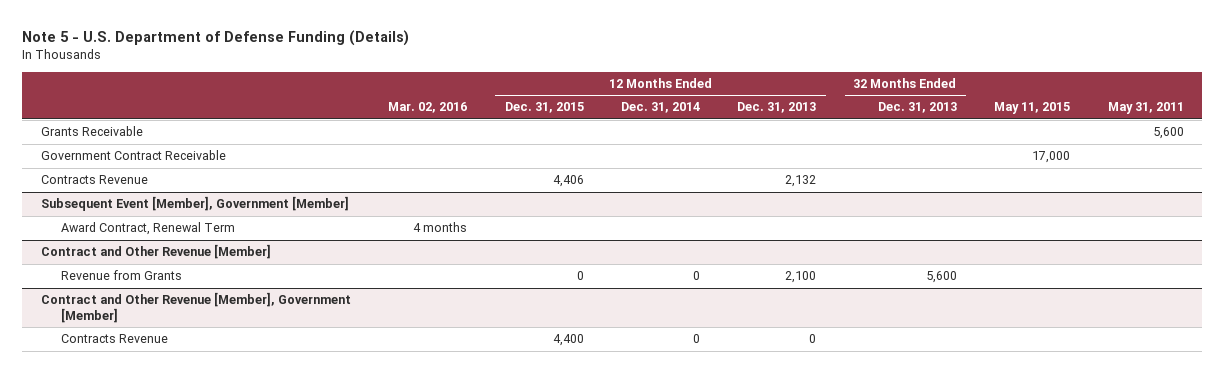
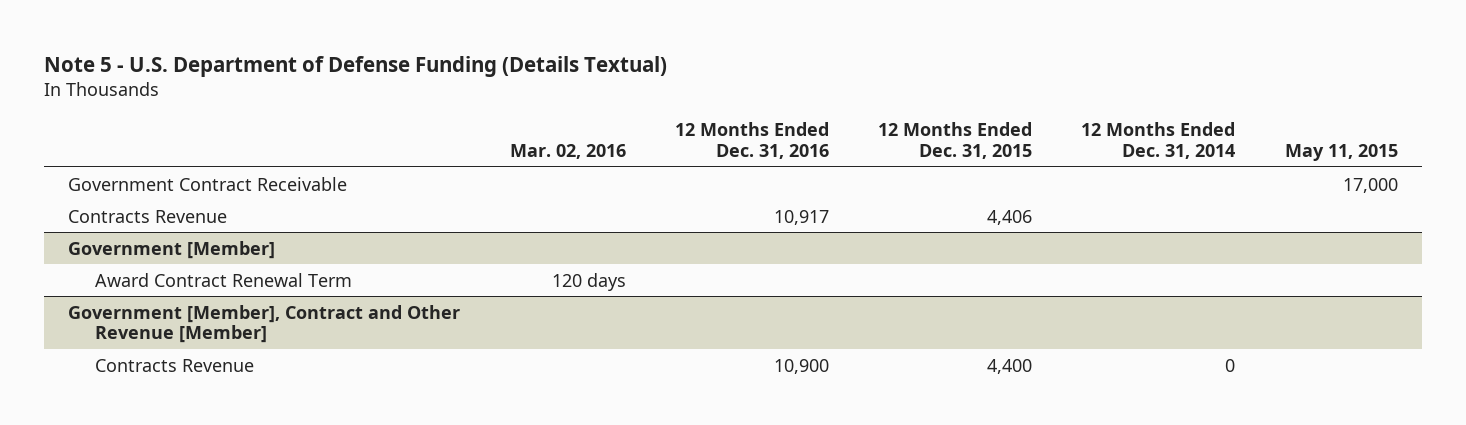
- Note 5 - U.S. Department of Defense Funding (Details)
+ Note 5 - U.S. Department of Defense Funding (Details Textual)
- | Mar. 02, 2016 | 12 Months Ended Dec. 31, 2015 | 12 Months Ended Dec. 31, 2014 | 12 Months Ended Dec. 31, 2013 | 32 Months Ended Dec. 31, 2013 | May 11, 2015 | May 31, 2011
+ | Mar. 02, 2016 | 12 Months Ended Dec. 31, 2016 | 12 Months Ended Dec. 31, 2015 | 12 Months Ended Dec. 31, 2014 | May 11, 2015
- Grants Receivable | | | | | | | 5,600
- Subsequent Event [Member], Government [Member]
- Award Contract, Renewal Term | 4 months | | | | | |
- Contract and Other Revenue [Member]
- Revenue from Grants | | 0 | 0 | 2,100 | 5,600 | |
- Contract and Other Revenue [Member], Government [Member]
+ Government [Member]
+ Award Contract Renewal Term | 120 days | | | |
+ Government [Member], Contract and Other Revenue [Member]

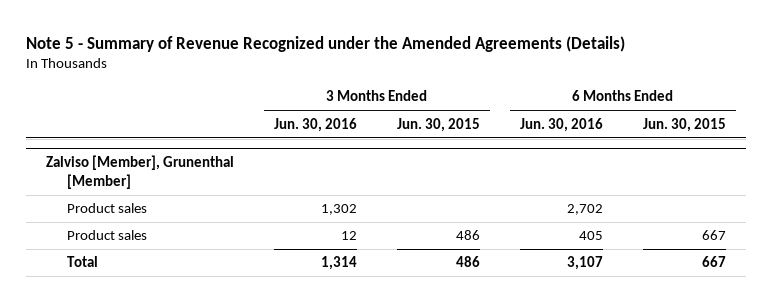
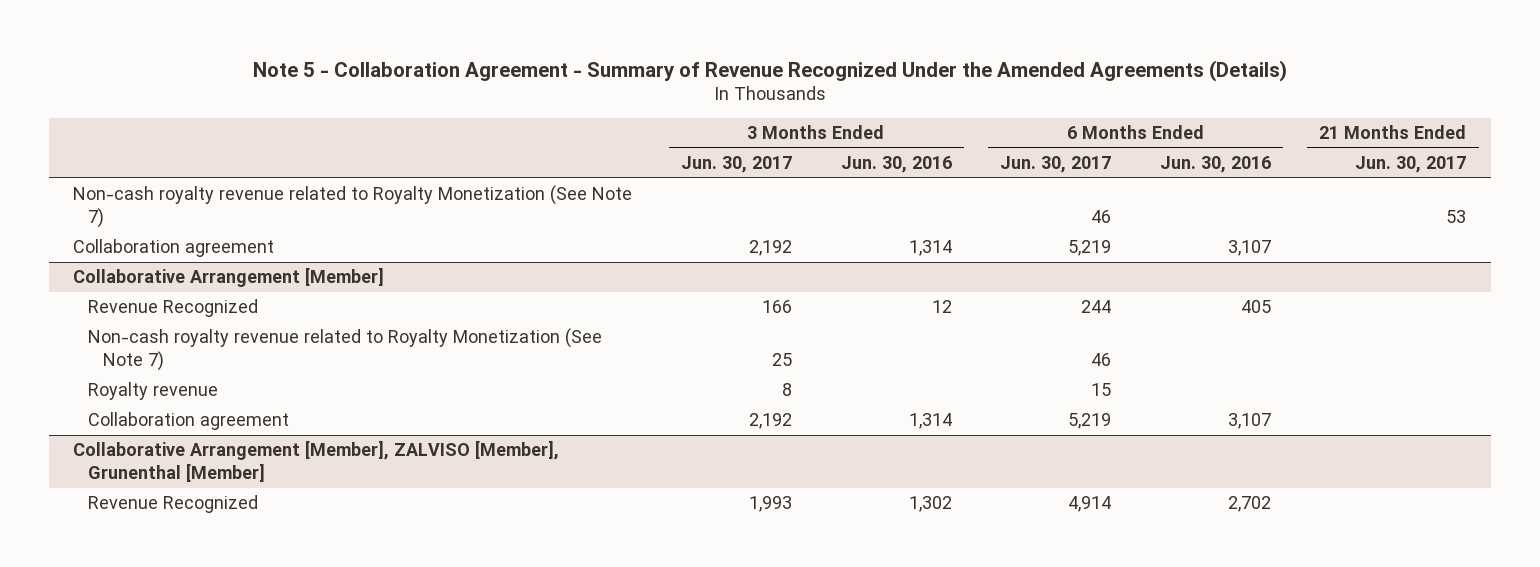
- Note 5 - Summary of Revenue Recognized under the Amended Agreements (Details)
+ Note 5 - Collaboration Agreement - Summary of Revenue Recognized Under the Amended Agreements (Details)
- | 3 Months Ended Jun. 30, 2016 | 3 Months Ended Jun. 30, 2015 | 6 Months Ended Jun. 30, 2016 | 6 Months Ended Jun. 30, 2015
+ | 3 Months Ended Jun. 30, 2017 | 3 Months Ended Jun. 30, 2016 | 6 Months Ended Jun. 30, 2017 | 6 Months Ended Jun. 30, 2016 | 21 Months Ended Jun. 30, 2017
- Zalviso [Member], Grunenthal [Member]
- Product sales | 1,302 | | 2,702 |
- Product sales | 12 | 486 | 405 | 667
- Total | 1,314 | 486 | 3,107 | 667
+ Non-cash royalty revenue related to Royalty Monetization (See Note 7) | | | 46 | | 53
+ Collaboration agreement | 2,192 | 1,314 | 5,219 | 3,107 |
+ Collaborative Arrangement [Member]
+ Revenue Recognized | 166 | 12 | 244 | 405 |
+ Non-cash royalty revenue related to Royalty Monetization (See Note 7) | 25 | | 46 | |
+ Royalty revenue | 8 | | 15 | |
+ Collaboration agreement | 2,192 | 1,314 | 5,219 | 3,107 |
+ Collaborative Arrangement [Member], ZALVISO [Member], Grunenthal [Member]
+ Revenue Recognized | 1,993 | 1,302 | 4,914 | 2,702 |

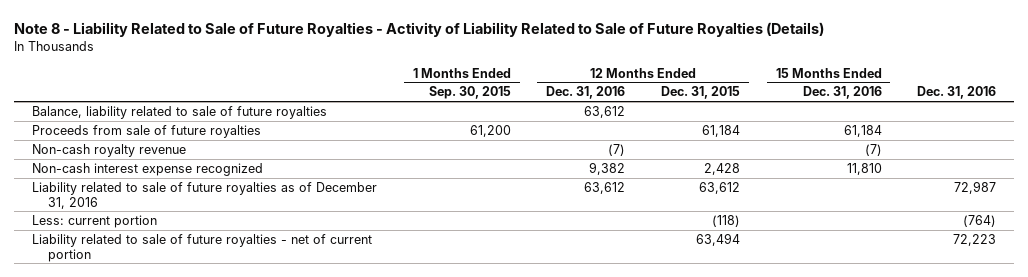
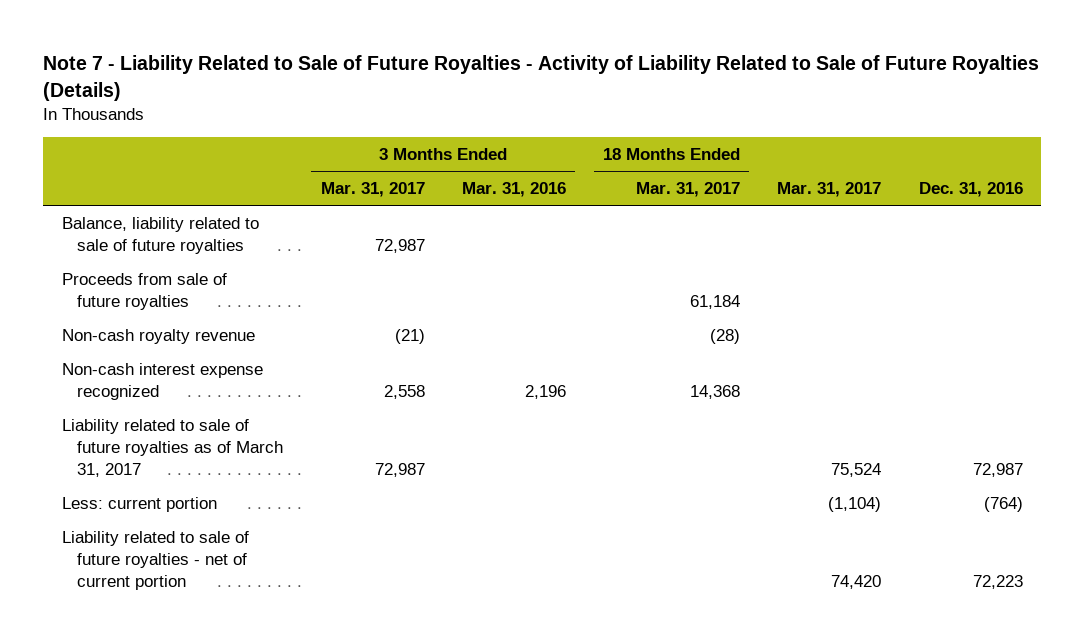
- Note 8 - Liability Related to Sale of Future Royalties - Activity of Liability Related to Sale of Future Royalties (Details)
+ Note 7 - Liability Related to Sale of Future Royalties - Activity of Liability Related to Sale of Future Royalties (Details)
- | 1 Months Ended Sep. 30, 2015 | 12 Months Ended Dec. 31, 2016 | 12 Months Ended Dec. 31, 2015 | 15 Months Ended Dec. 31, 2016 | Dec. 31, 2016
+ | 3 Months Ended Mar. 31, 2017 | 3 Months Ended Mar. 31, 2016 | 18 Months Ended Mar. 31, 2017 | Mar. 31, 2017 | Dec. 31, 2016
- Liability related to sale of future royalties as of December 31, 2016 | | 63,612 | 63,612 | | 72,987
+ Liability related to sale of future royalties as of March 31, 2017 | 72,987 | | | 75,524 | 72,987

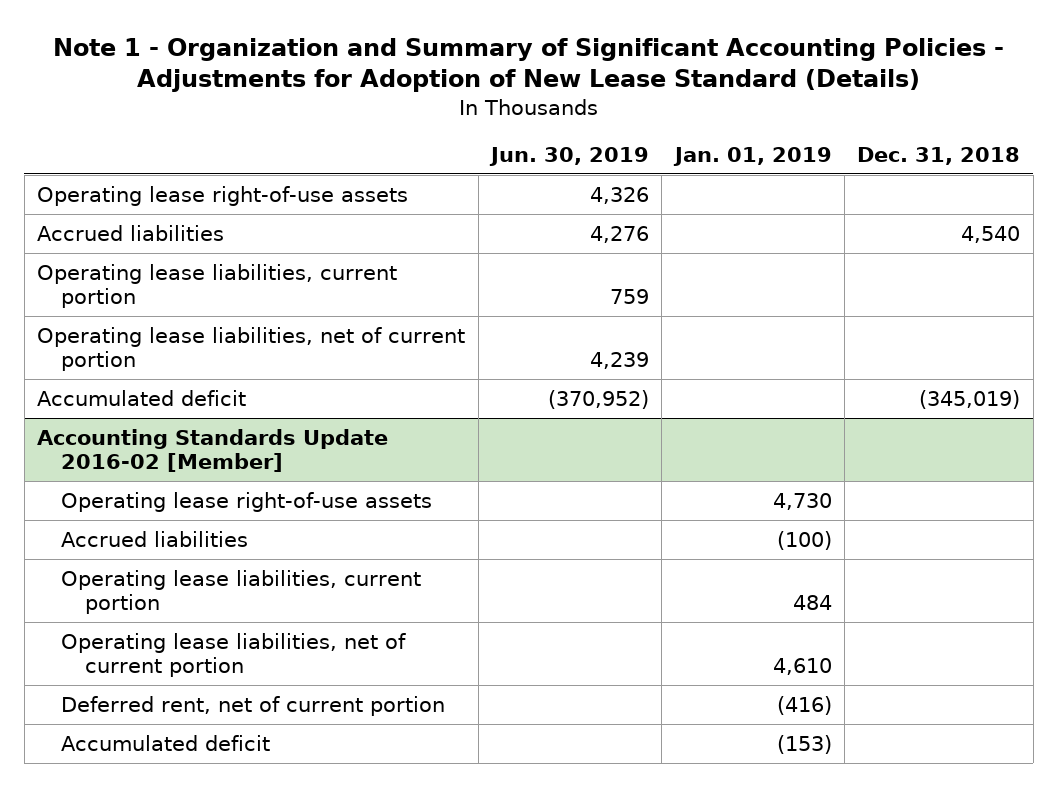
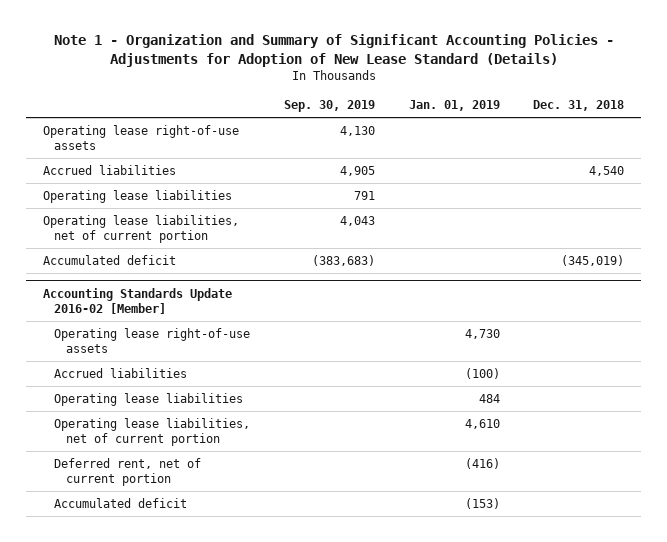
- | Jun. 30, 2019 | Jan. 01, 2019 | Dec. 31, 2018
+ | Sep. 30, 2019 | Jan. 01, 2019 | Dec. 31, 2018
- Operating lease liabilities, current portion | 759 | |
+ Operating lease liabilities | 791 | |
@ Accounting Standards Update 2016-02 [Member]
- Operating lease liabilities, current portion | | 484 |
+ Operating lease liabilities | | 484 |

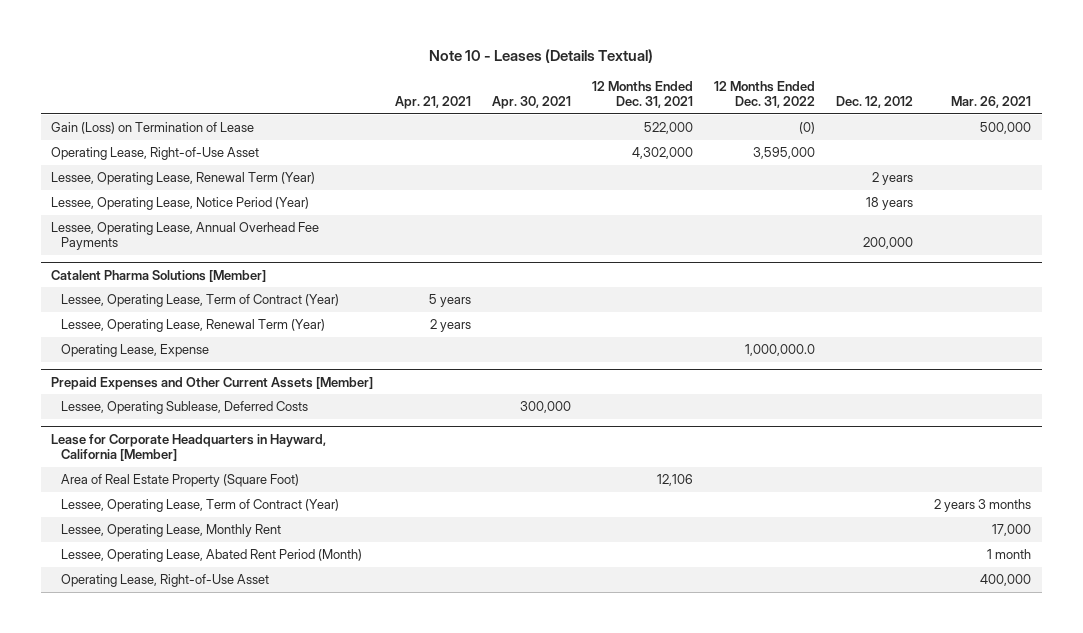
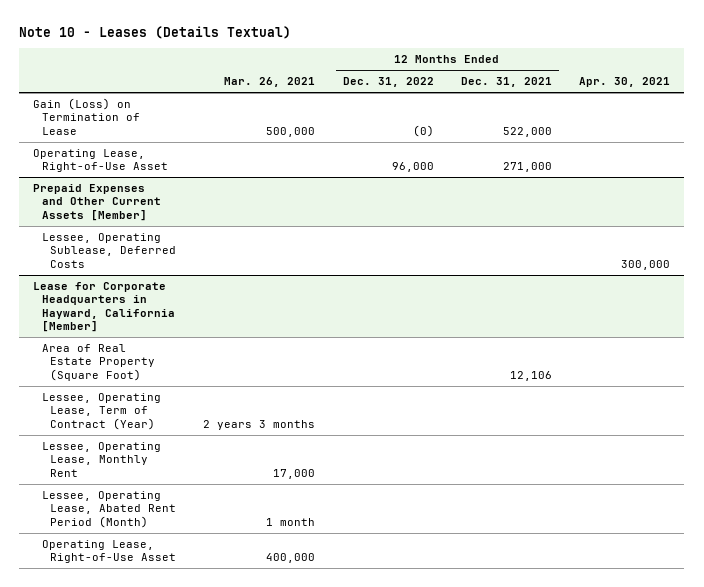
- | Apr. 21, 2021 | Apr. 30, 2021 | 12 Months Ended Dec. 31, 2021 | 12 Months Ended Dec. 31, 2022 | Dec. 12, 2012 | Mar. 26, 2021
+ | Mar. 26, 2021 | 12 Months Ended Dec. 31, 2022 | 12 Months Ended Dec. 31, 2021 | Apr. 30, 2021
- Operating Lease, Right-of-Use Asset | | | 4,302,000 | 3,595,000 | |
- Lessee, Operating Lease, Renewal Term (Year) | | | | | 2 years |
- Lessee, Operating Lease, Notice Period (Year) | | | | | 18 years |
- Lessee, Operating Lease, Annual Overhead Fee Payments | | | | | 200,000 |
- Catalent Pharma Solutions [Member]
- Lessee, Operating Lease, Term of Contract (Year) | 5 years | | | | |
- Lessee, Operating Lease, Renewal Term (Year) | 2 years | | | | |
- Operating Lease, Expense | | | | 1,000,000.0 | |
+ Operating Lease, Right-of-Use Asset | | 96,000 | 271,000 |

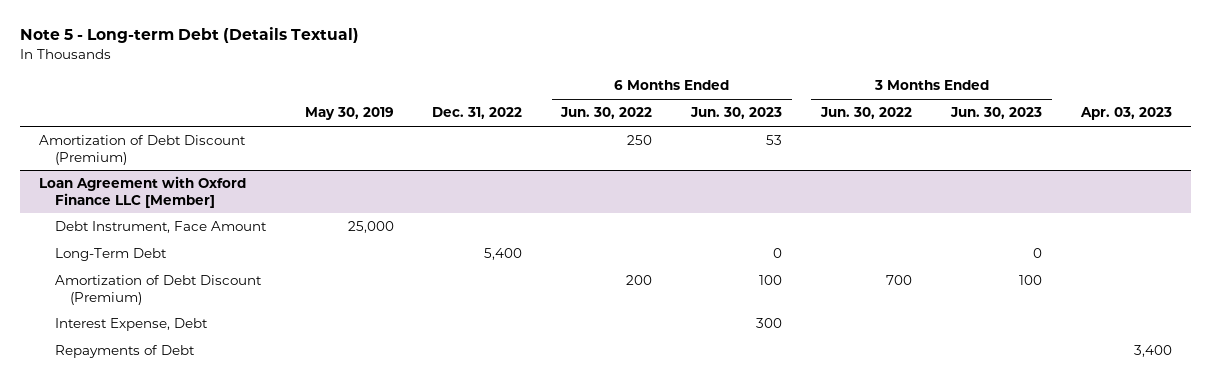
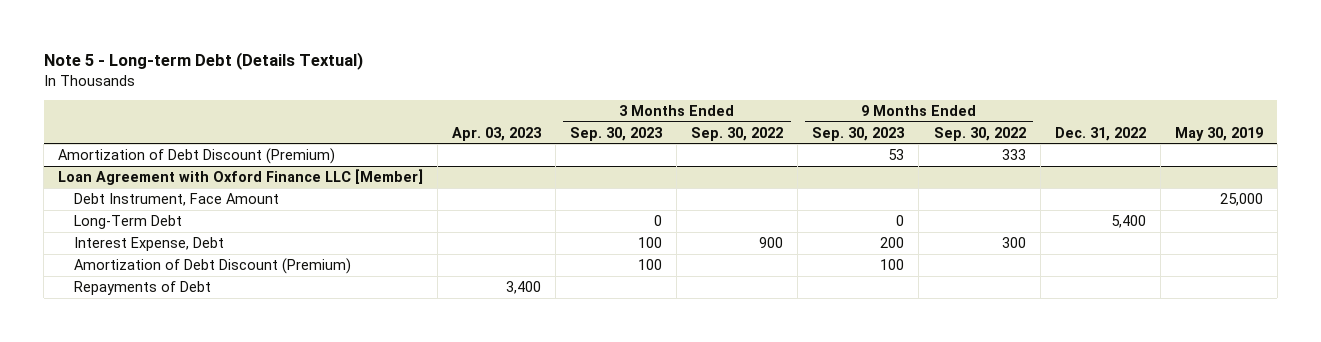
- | May 30, 2019 | Dec. 31, 2022 | 6 Months Ended Jun. 30, 2022 | 6 Months Ended Jun. 30, 2023 | 3 Months Ended Jun. 30, 2022 | 3 Months Ended Jun. 30, 2023 | Apr. 03, 2023
+ | Apr. 03, 2023 | 3 Months Ended Sep. 30, 2023 | 3 Months Ended Sep. 30, 2022 | 9 Months Ended Sep. 30, 2023 | 9 Months Ended Sep. 30, 2022 | Dec. 31, 2022 | May 30, 2019
@ Loan Agreement with Oxford Finance LLC [Member]
moved down: Amortization of Debt Discount (Premium) | | 100 | | 100 | | |

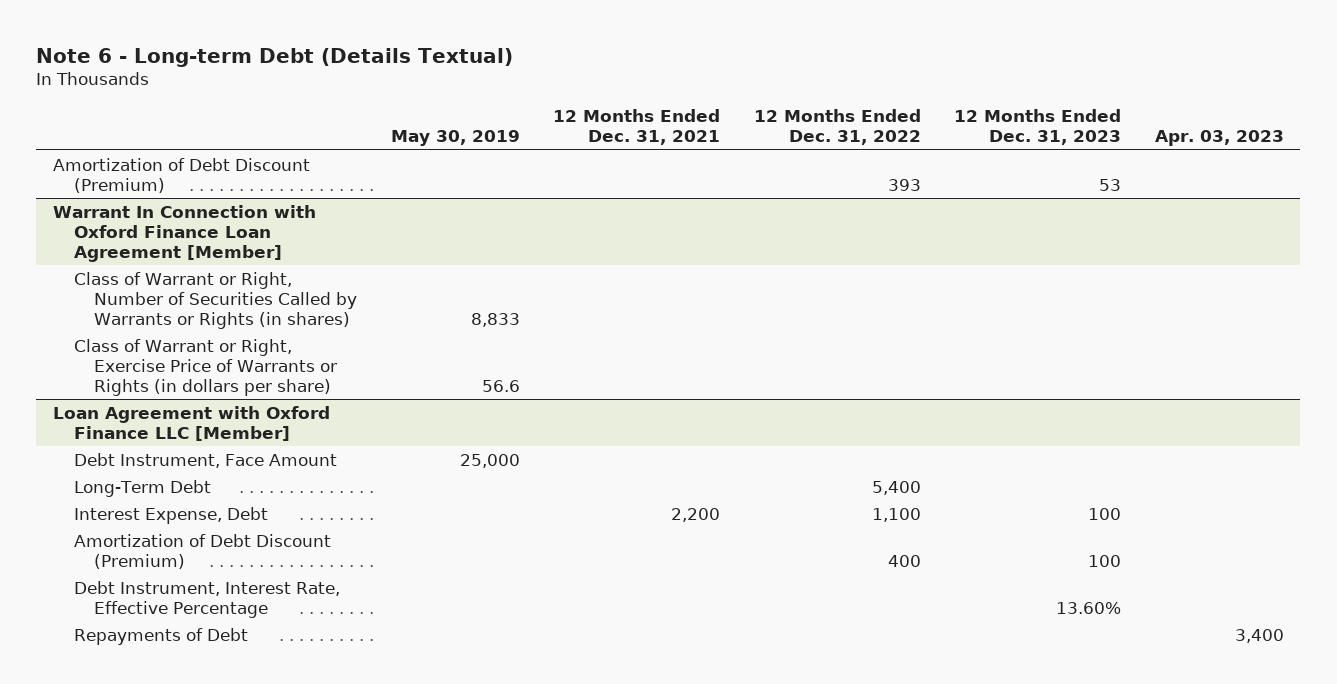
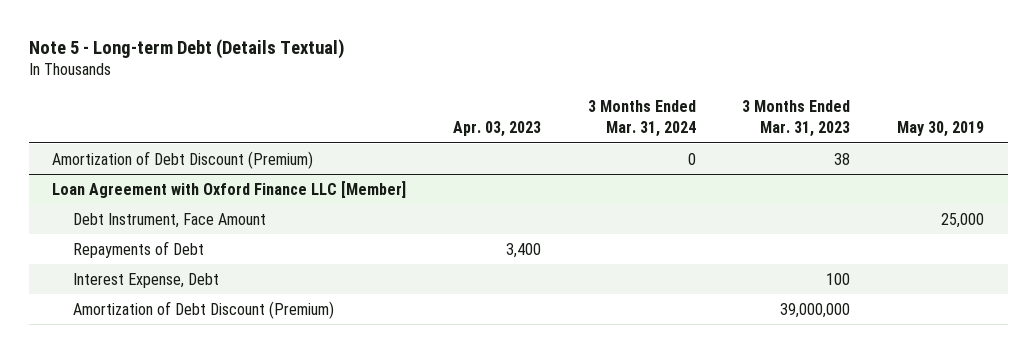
- Note 6 - Long-term Debt (Details Textual)
+ Note 5 - Long-term Debt (Details Textual)
- | May 30, 2019 | 12 Months Ended Dec. 31, 2021 | 12 Months Ended Dec. 31, 2022 | 12 Months Ended Dec. 31, 2023 | Apr. 03, 2023
+ | Apr. 03, 2023 | 3 Months Ended Mar. 31, 2024 | 3 Months Ended Mar. 31, 2023 | May 30, 2019
- Warrant In Connection with Oxford Finance Loan Agreement [Member]
- Class of Warrant or Right, Number of Securities Called by Warrants or Rights (in shares) | 8,833 | | | |
- Class of Warrant or Right, Exercise Price of Warrants or Rights (in dollars per share) | 56.6 | | | |
@ Loan Agreement with Oxford Finance LLC [Member]
- Long-Term Debt | | | 5,400 | |
moved up: Repayments of Debt | 3,400 | | |
- Debt Instrument, Interest Rate, Effective Percentage | | | | 13.60% |

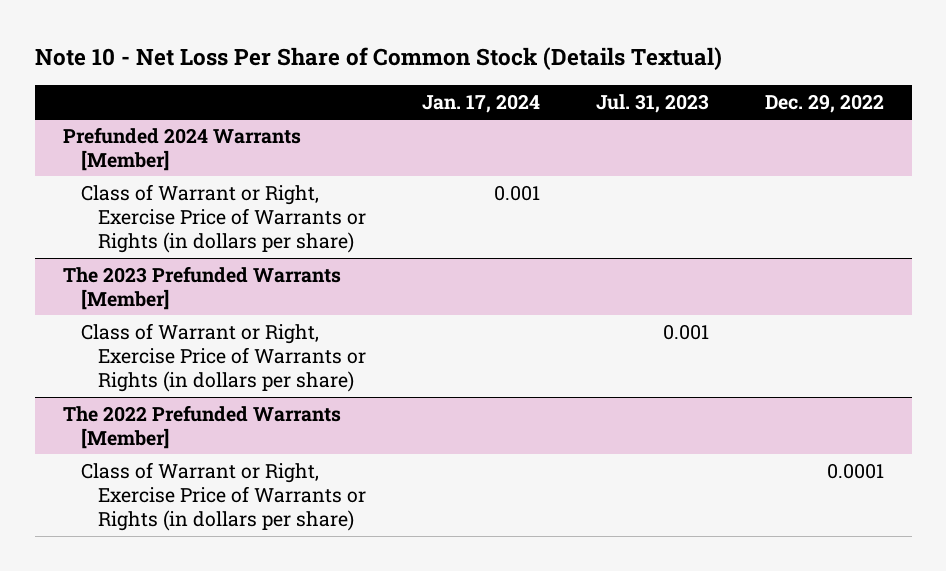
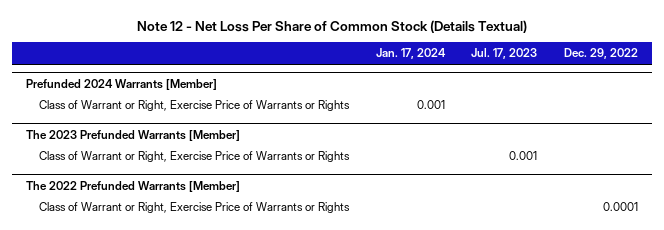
- Note 10 - Net Loss Per Share of Common Stock (Details Textual)
+ Note 12 - Net Loss Per Share of Common Stock (Details Textual)
- | Jan. 17, 2024 | Jul. 31, 2023 | Dec. 29, 2022
+ | Jan. 17, 2024 | Jul. 17, 2023 | Dec. 29, 2022
@ Prefunded 2024 Warrants [Member]
- Class of Warrant or Right, Exercise Price of Warrants or Rights (in dollars per share) | 0.001 | |
+ Class of Warrant or Right, Exercise Price of Warrants or Rights | 0.001 | |
@ The 2023 Prefunded Warrants [Member]
- Class of Warrant or Right, Exercise Price of Warrants or Rights (in dollars per share) | | 0.001 |
+ Class of Warrant or Right, Exercise Price of Warrants or Rights | | 0.001 |
@ The 2022 Prefunded Warrants [Member]
- Class of Warrant or Right, Exercise Price of Warrants or Rights (in dollars per share) | | | 0.0001
+ Class of Warrant or Right, Exercise Price of Warrants or Rights | | | 0.0001

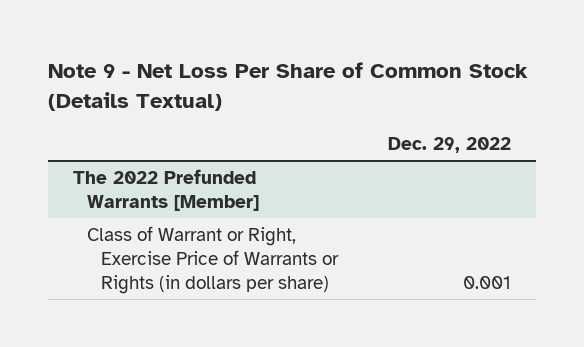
- Note 12 - Net Loss Per Share of Common Stock (Details Textual)
+ Note 9 - Net Loss Per Share of Common Stock (Details Textual)
- | Jan. 17, 2024 | Jul. 17, 2023 | Dec. 29, 2022
+ | Dec. 29, 2022
- Prefunded 2024 Warrants [Member]
- Class of Warrant or Right, Exercise Price of Warrants or Rights | 0.001 | |
- The 2023 Prefunded Warrants [Member]
- Class of Warrant or Right, Exercise Price of Warrants or Rights | | 0.001 |
@ The 2022 Prefunded Warrants [Member]
- Class of Warrant or Right, Exercise Price of Warrants or Rights | | | 0.0001
+ Class of Warrant or Right, Exercise Price of Warrants or Rights (in dollars per share) | 0.001

